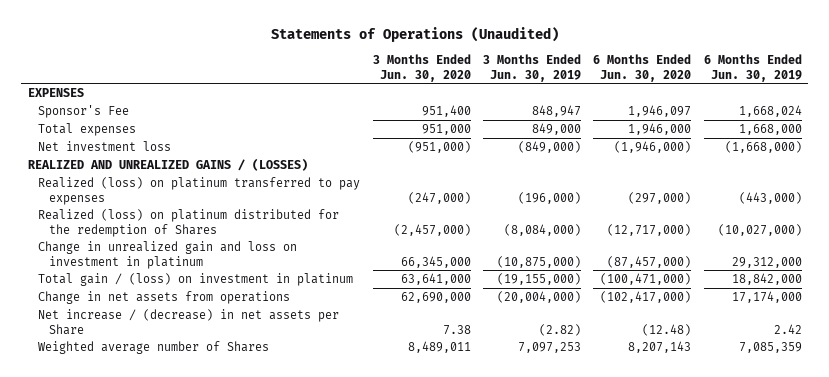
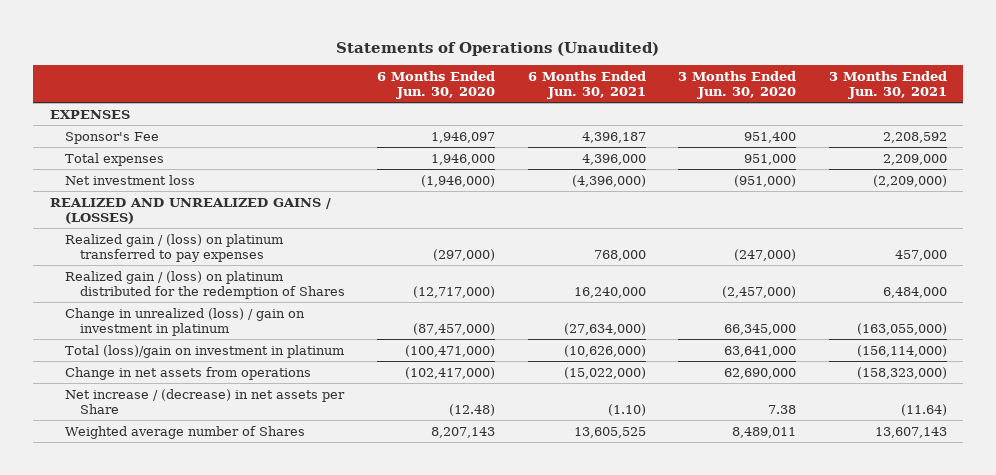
- | 3 Months Ended Jun. 30, 2020 | 3 Months Ended Jun. 30, 2019 | 6 Months Ended Jun. 30, 2020 | 6 Months Ended Jun. 30, 2019
+ | 6 Months Ended Jun. 30, 2020 | 6 Months Ended Jun. 30, 2021 | 3 Months Ended Jun. 30, 2020 | 3 Months Ended Jun. 30, 2021
- Realized (loss) on platinum transferred to pay expenses | (247,000) | (196,000) | (297,000) | (443,000)
- Realized (loss) on platinum distributed for the redemption of Shares | (2,457,000) | (8,084,000) | (12,717,000) | (10,027,000)
- Change in unrealized gain and loss on investment in platinum | 66,345,000 | (10,875,000) | (87,457,000) | 29,312,000
- Total gain / (loss) on investment in platinum | 63,641,000 | (19,155,000) | (100,471,000) | 18,842,000
+ Realized gain / (loss) on platinum transferred to pay expenses | (297,000) | 768,000 | (247,000) | 457,000
+ Realized gain / (loss) on platinum distributed for the redemption of Shares | (12,717,000) | 16,240,000 | (2,457,000) | 6,484,000
+ Change in unrealized (loss) / gain on investment in platinum | (87,457,000) | (27,634,000) | 66,345,000 | (163,055,000)
+ Total (loss)/gain on investment in platinum | (100,471,000) | (10,626,000) | 63,641,000 | (156,114,000)

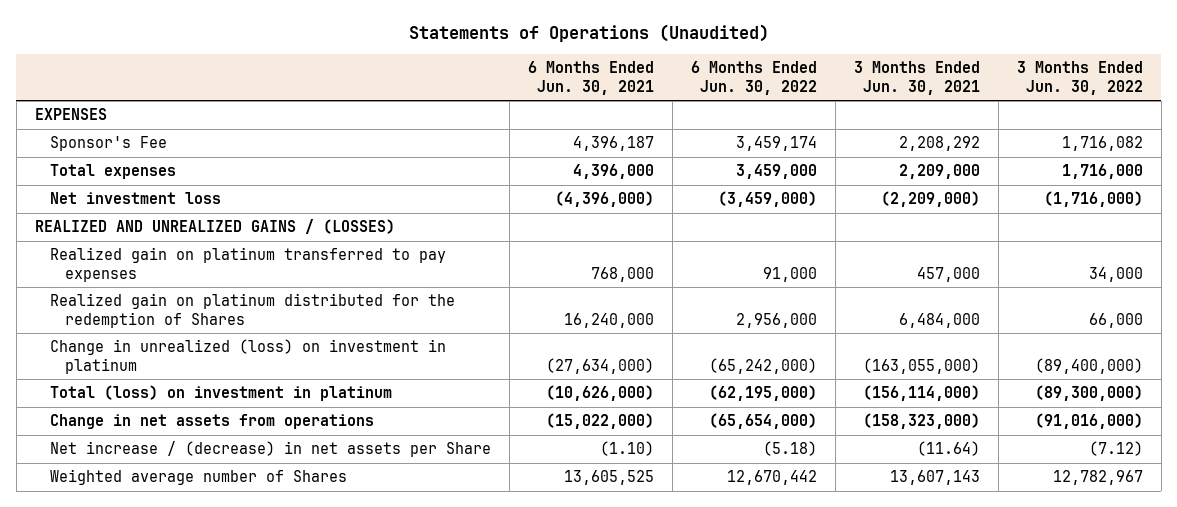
- | 6 Months Ended Jun. 30, 2020 | 6 Months Ended Jun. 30, 2021 | 3 Months Ended Jun. 30, 2020 | 3 Months Ended Jun. 30, 2021
+ | 6 Months Ended Jun. 30, 2021 | 6 Months Ended Jun. 30, 2022 | 3 Months Ended Jun. 30, 2021 | 3 Months Ended Jun. 30, 2022
- Sponsor's Fee | 1,946,097 | 4,396,187 | 951,400 | 2,208,592
+ Sponsor's Fee | 4,396,187 | 3,459,174 | 2,208,292 | 1,716,082
- Realized gain / (loss) on platinum transferred to pay expenses | (297,000) | 768,000 | (247,000) | 457,000
- Realized gain / (loss) on platinum distributed for the redemption of Shares | (12,717,000) | 16,240,000 | (2,457,000) | 6,484,000
- Change in unrealized (loss) / gain on investment in platinum | (87,457,000) | (27,634,000) | 66,345,000 | (163,055,000)
- Total (loss)/gain on investment in platinum | (100,471,000) | (10,626,000) | 63,641,000 | (156,114,000)
+ Realized gain on platinum transferred to pay expenses | 768,000 | 91,000 | 457,000 | 34,000
+ Realized gain on platinum distributed for the redemption of Shares | 16,240,000 | 2,956,000 | 6,484,000 | 66,000
+ Change in unrealized (loss) on investment in platinum | (27,634,000) | (65,242,000) | (163,055,000) | (89,400,000)
+ Total (loss) on investment in platinum | (10,626,000) | (62,195,000) | (156,114,000) | (89,300,000)

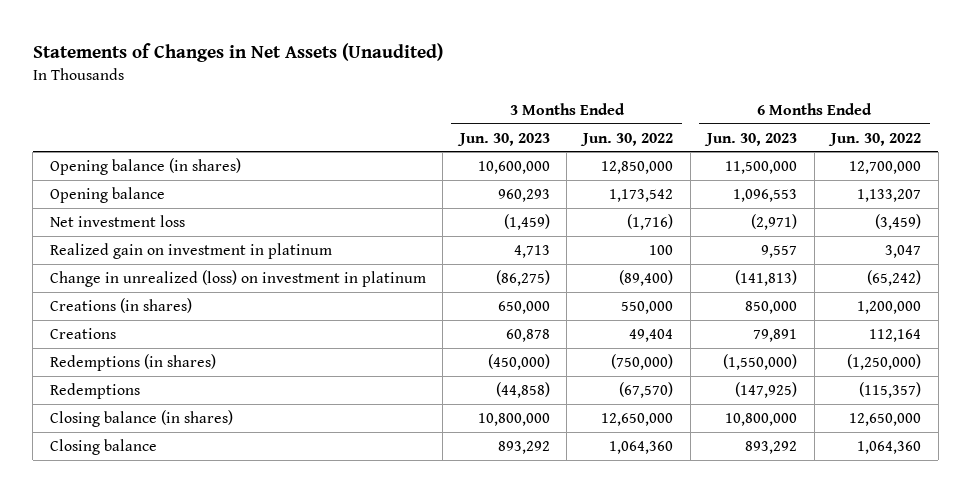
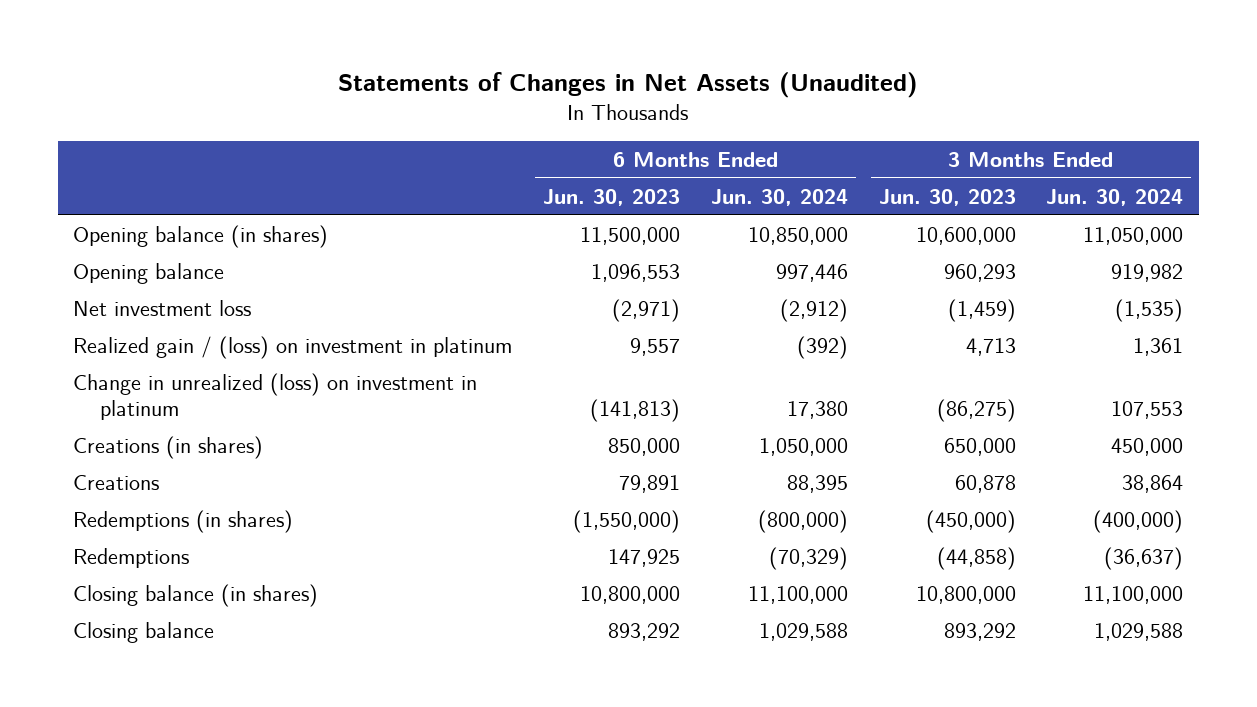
- | 3 Months Ended Jun. 30, 2023 | 3 Months Ended Jun. 30, 2022 | 6 Months Ended Jun. 30, 2023 | 6 Months Ended Jun. 30, 2022
+ | 6 Months Ended Jun. 30, 2023 | 6 Months Ended Jun. 30, 2024 | 3 Months Ended Jun. 30, 2023 | 3 Months Ended Jun. 30, 2024
- Realized gain on investment in platinum | 4,713 | 100 | 9,557 | 3,047
+ Realized gain / (loss) on investment in platinum | 9,557 | (392) | 4,713 | 1,361
- Redemptions | (44,858) | (67,570) | (147,925) | (115,357)
+ Redemptions | 147,925 | (70,329) | (44,858) | (36,637)

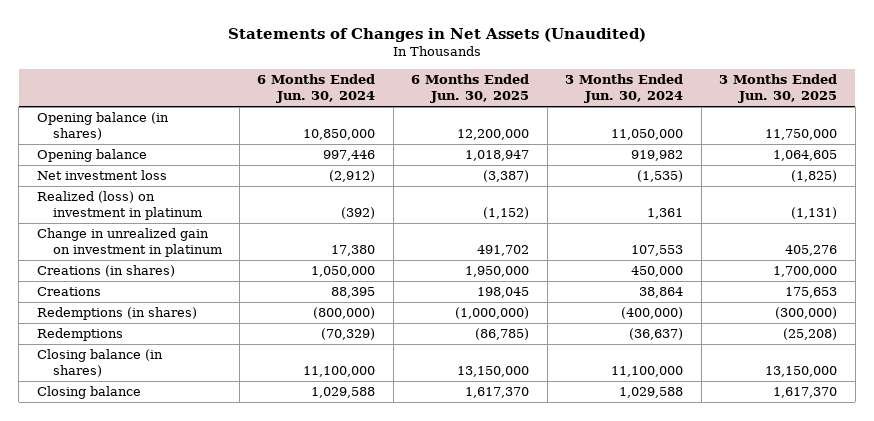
- | 6 Months Ended Jun. 30, 2023 | 6 Months Ended Jun. 30, 2024 | 3 Months Ended Jun. 30, 2023 | 3 Months Ended Jun. 30, 2024
+ | 6 Months Ended Jun. 30, 2024 | 6 Months Ended Jun. 30, 2025 | 3 Months Ended Jun. 30, 2024 | 3 Months Ended Jun. 30, 2025
- Realized gain / (loss) on investment in platinum | 9,557 | (392) | 4,713 | 1,361
- Change in unrealized (loss) on investment in platinum | (141,813) | 17,380 | (86,275) | 107,553
+ Realized (loss) on investment in platinum | (392) | (1,152) | 1,361 | (1,131)
+ Change in unrealized gain on investment in platinum | 17,380 | 491,702 | 107,553 | 405,276

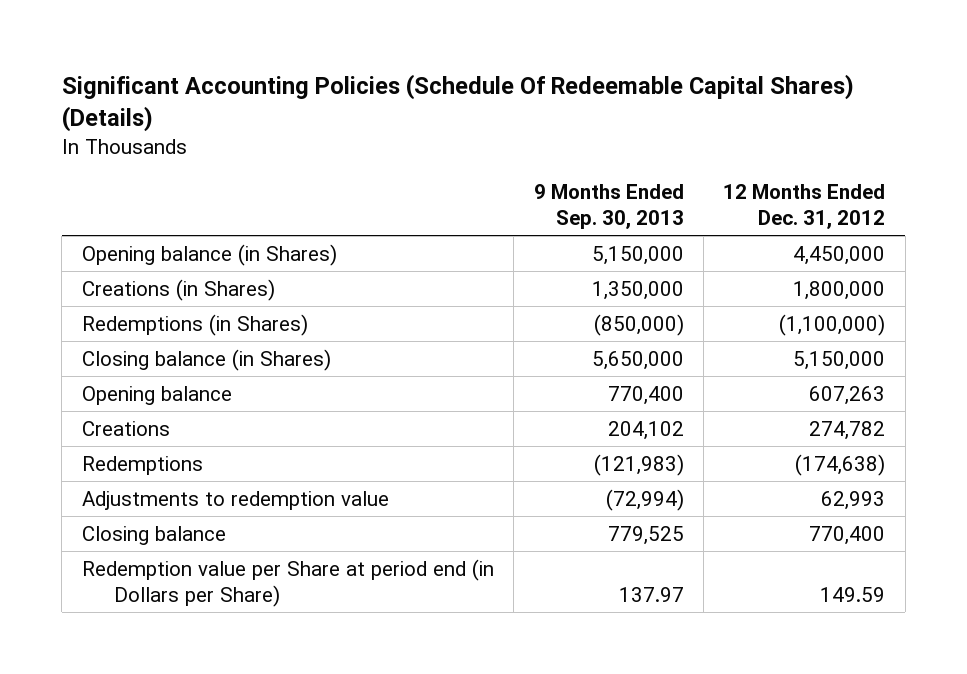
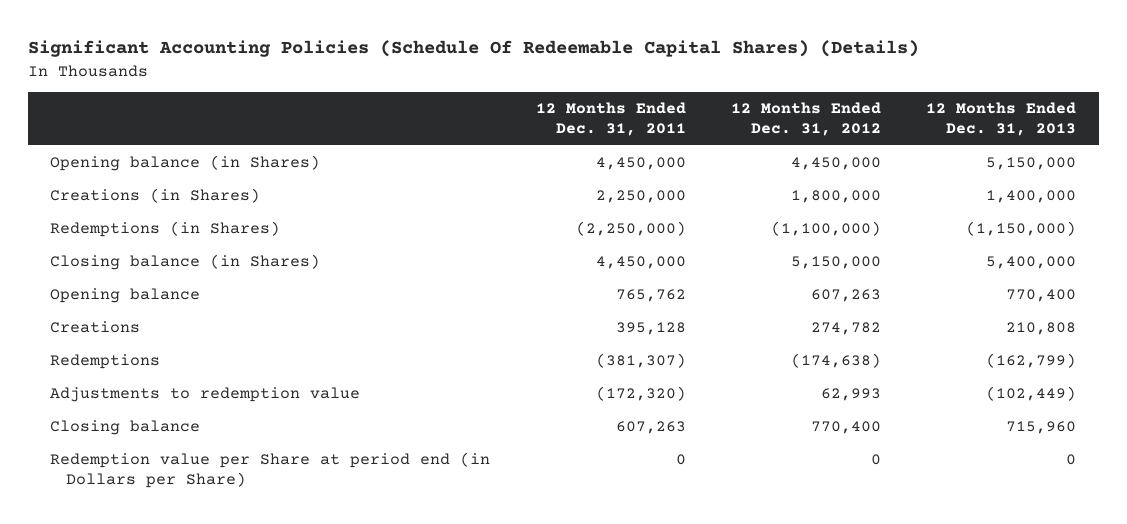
- | 9 Months Ended Sep. 30, 2013 | 12 Months Ended Dec. 31, 2012
+ | 12 Months Ended Dec. 31, 2011 | 12 Months Ended Dec. 31, 2012 | 12 Months Ended Dec. 31, 2013
- Redemption value per Share at period end (in Dollars per Share) | 137.97 | 149.59
+ Redemption value per Share at period end (in Dollars per Share) | 0 | 0 | 0

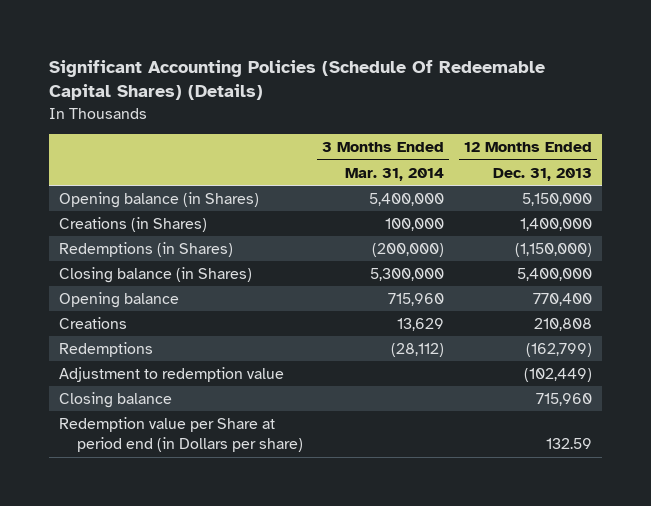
- | 12 Months Ended Dec. 31, 2011 | 12 Months Ended Dec. 31, 2012 | 12 Months Ended Dec. 31, 2013
+ | 3 Months Ended Mar. 31, 2014 | 12 Months Ended Dec. 31, 2013
- Adjustments to redemption value | (172,320) | 62,993 | (102,449)
+ Adjustment to redemption value | | (102,449)
- Redemption value per Share at period end (in Dollars per Share) | 0 | 0 | 0
+ Redemption value per Share at period end (in Dollars per share) | | 132.59

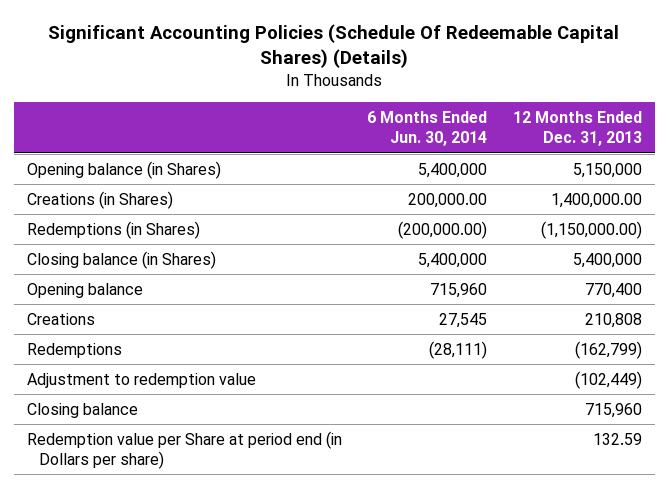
- | 3 Months Ended Mar. 31, 2014 | 12 Months Ended Dec. 31, 2013
+ | 6 Months Ended Jun. 30, 2014 | 12 Months Ended Dec. 31, 2013
- Creations (in Shares) | 100,000 | 1,400,000
- Redemptions (in Shares) | (200,000) | (1,150,000)
+ Creations (in Shares) | 200,000.00 | 1,400,000.00
+ Redemptions (in Shares) | (200,000.00) | (1,150,000.00)

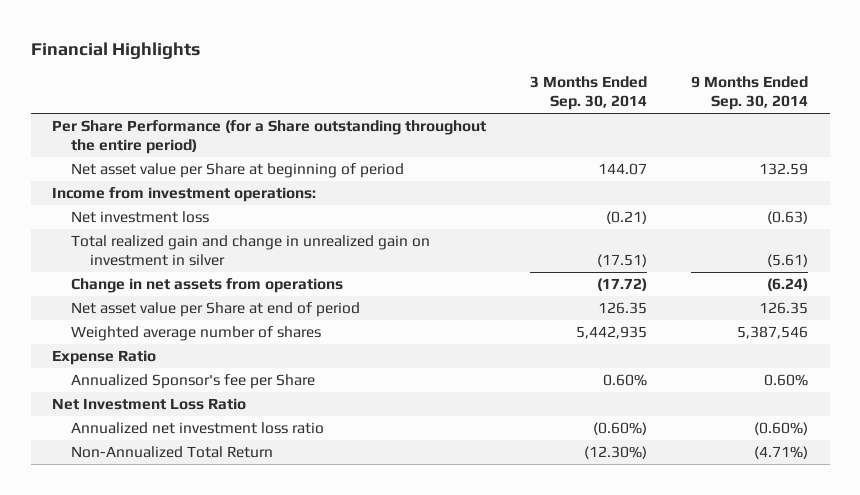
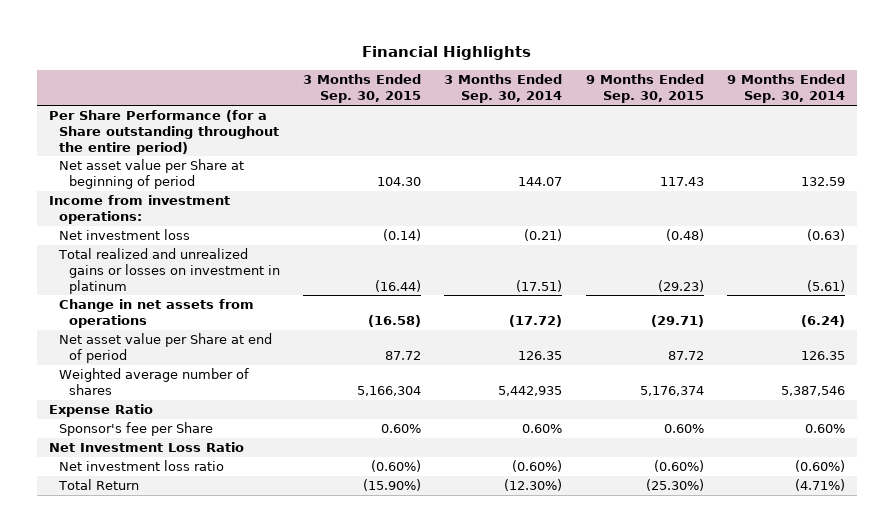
- | 3 Months Ended Sep. 30, 2014 | 9 Months Ended Sep. 30, 2014
+ | 3 Months Ended Sep. 30, 2015 | 3 Months Ended Sep. 30, 2014 | 9 Months Ended Sep. 30, 2015 | 9 Months Ended Sep. 30, 2014
- Total realized gain and change in unrealized gain on investment in silver | (17.51) | (5.61)
+ Total realized and unrealized gains or losses on investment in platinum | (16.44) | (17.51) | (29.23) | (5.61)
- Annualized Sponsor's fee per Share | 0.60% | 0.60%
+ Sponsor's fee per Share | 0.60% | 0.60% | 0.60% | 0.60%
- Annualized net investment loss ratio | (0.60%) | (0.60%)
- Non-Annualized Total Return | (12.30%) | (4.71%)
+ Net investment loss ratio | (0.60%) | (0.60%) | (0.60%) | (0.60%)
+ Total Return | (15.90%) | (12.30%) | (25.30%) | (4.71%)

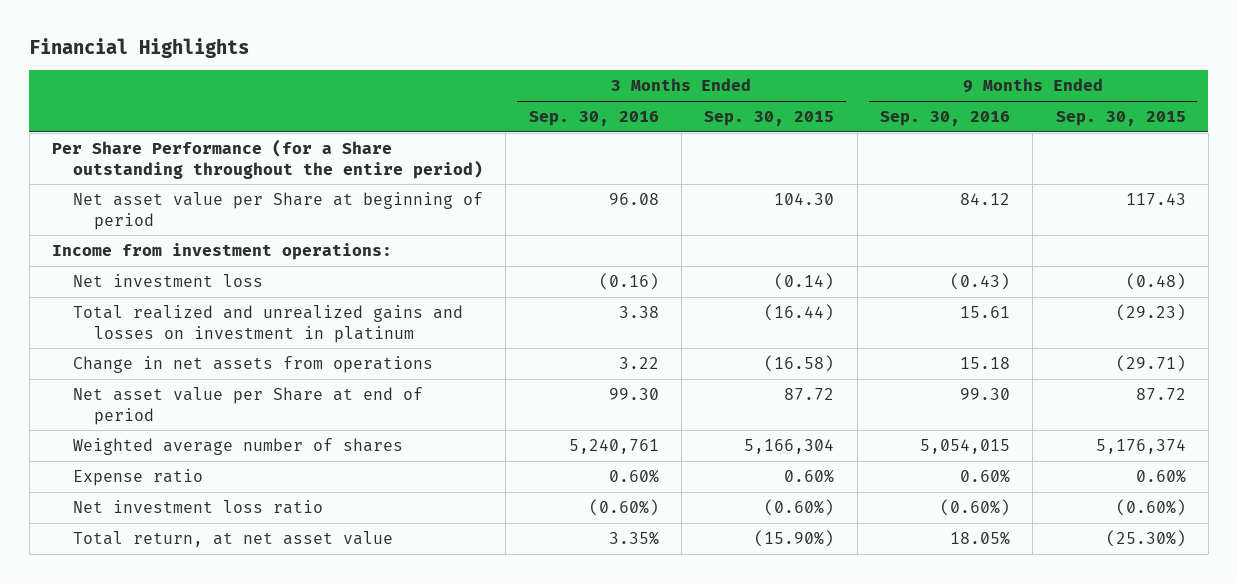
- | 3 Months Ended Sep. 30, 2015 | 3 Months Ended Sep. 30, 2014 | 9 Months Ended Sep. 30, 2015 | 9 Months Ended Sep. 30, 2014
+ | 3 Months Ended Sep. 30, 2016 | 3 Months Ended Sep. 30, 2015 | 9 Months Ended Sep. 30, 2016 | 9 Months Ended Sep. 30, 2015
- Total realized and unrealized gains or losses on investment in platinum | (16.44) | (17.51) | (29.23) | (5.61)
+ Total realized and unrealized gains and losses on investment in platinum | 3.38 | (16.44) | 15.61 | (29.23)
- Expense Ratio
- Sponsor's fee per Share | 0.60% | 0.60% | 0.60% | 0.60%
- Net Investment Loss Ratio
+ Expense ratio | 0.60% | 0.60% | 0.60% | 0.60%
- Total Return | (15.90%) | (12.30%) | (25.30%) | (4.71%)
+ Total return, at net asset value | 3.35% | (15.90%) | 18.05% | (25.30%)

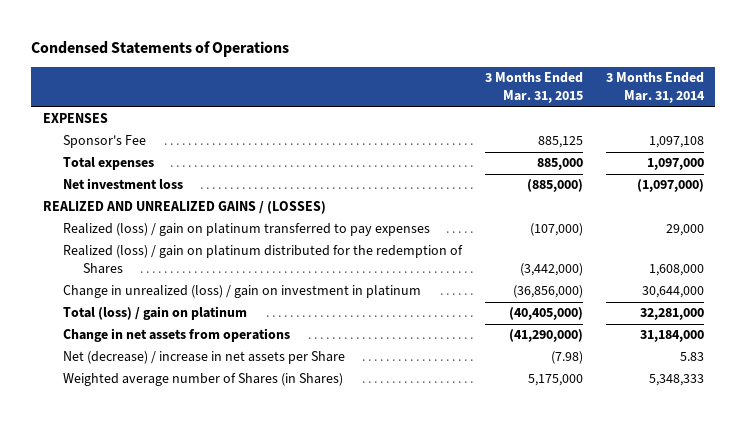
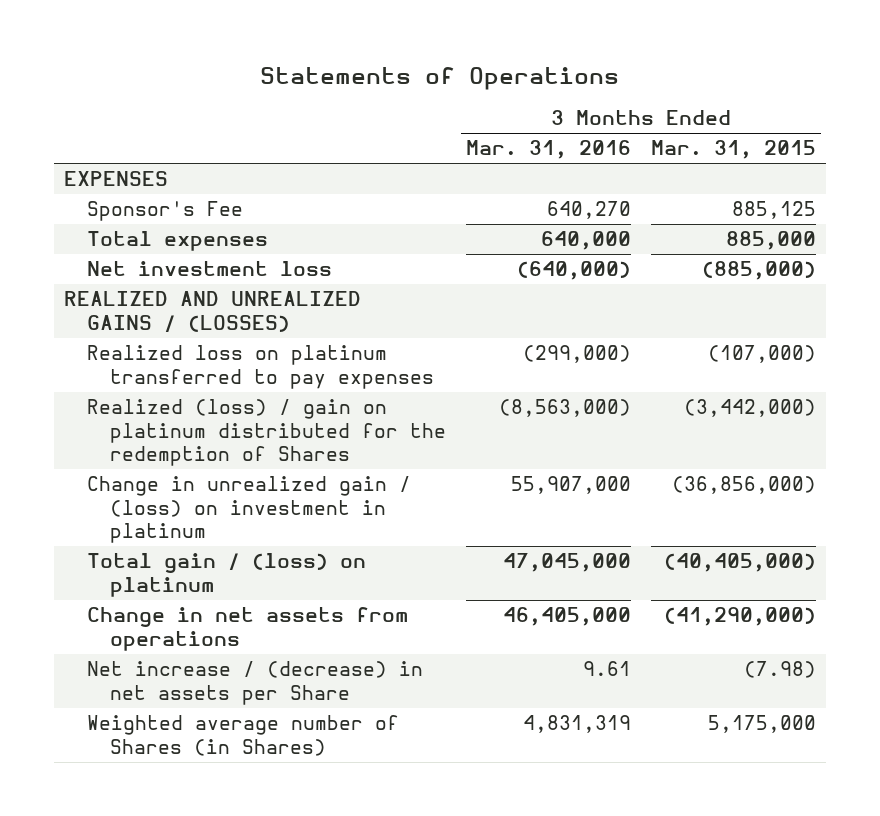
- Condensed Statements of Operations
+ Statements of Operations
- | 3 Months Ended Mar. 31, 2015 | 3 Months Ended Mar. 31, 2014
+ | 3 Months Ended Mar. 31, 2016 | 3 Months Ended Mar. 31, 2015
- Realized (loss) / gain on platinum transferred to pay expenses | (107,000) | 29,000
+ Realized loss on platinum transferred to pay expenses | (299,000) | (107,000)
- Change in unrealized (loss) / gain on investment in platinum | (36,856,000) | 30,644,000
- Total (loss) / gain on platinum | (40,405,000) | 32,281,000
+ Change in unrealized gain / (loss) on investment in platinum | 55,907,000 | (36,856,000)
+ Total gain / (loss) on platinum | 47,045,000 | (40,405,000)
- Net (decrease) / increase in net assets per Share | (7.98) | 5.83
+ Net increase / (decrease) in net assets per Share | 9.61 | (7.98)

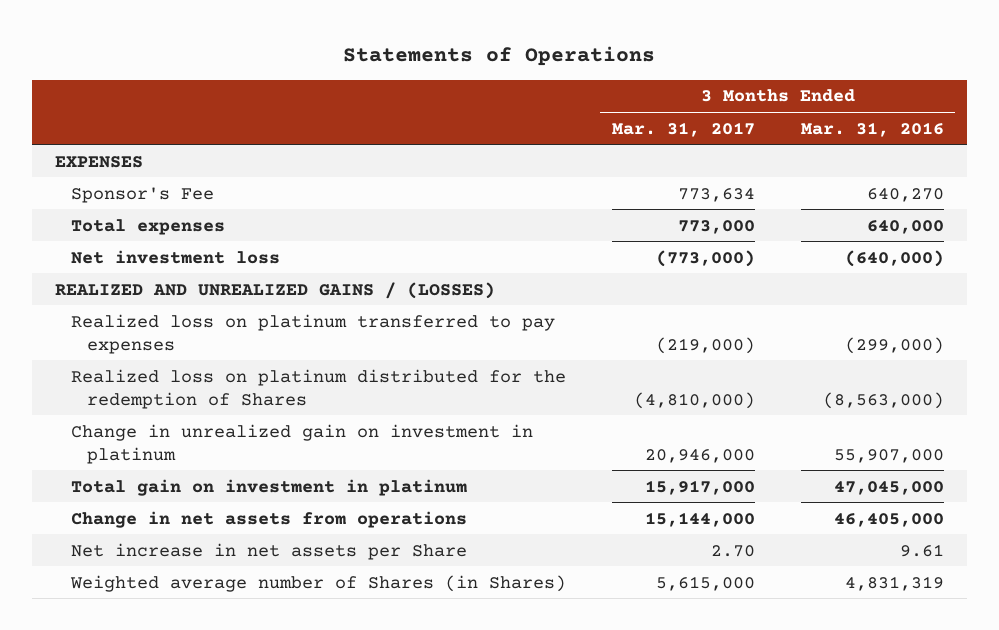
- | 3 Months Ended Mar. 31, 2016 | 3 Months Ended Mar. 31, 2015
+ | 3 Months Ended Mar. 31, 2017 | 3 Months Ended Mar. 31, 2016
- Realized (loss) / gain on platinum distributed for the redemption of Shares | (8,563,000) | (3,442,000)
- Change in unrealized gain / (loss) on investment in platinum | 55,907,000 | (36,856,000)
- Total gain / (loss) on platinum | 47,045,000 | (40,405,000)
+ Realized loss on platinum distributed for the redemption of Shares | (4,810,000) | (8,563,000)
+ Change in unrealized gain on investment in platinum | 20,946,000 | 55,907,000
+ Total gain on investment in platinum | 15,917,000 | 47,045,000
- Net increase / (decrease) in net assets per Share | 9.61 | (7.98)
+ Net increase in net assets per Share | 2.70 | 9.61

